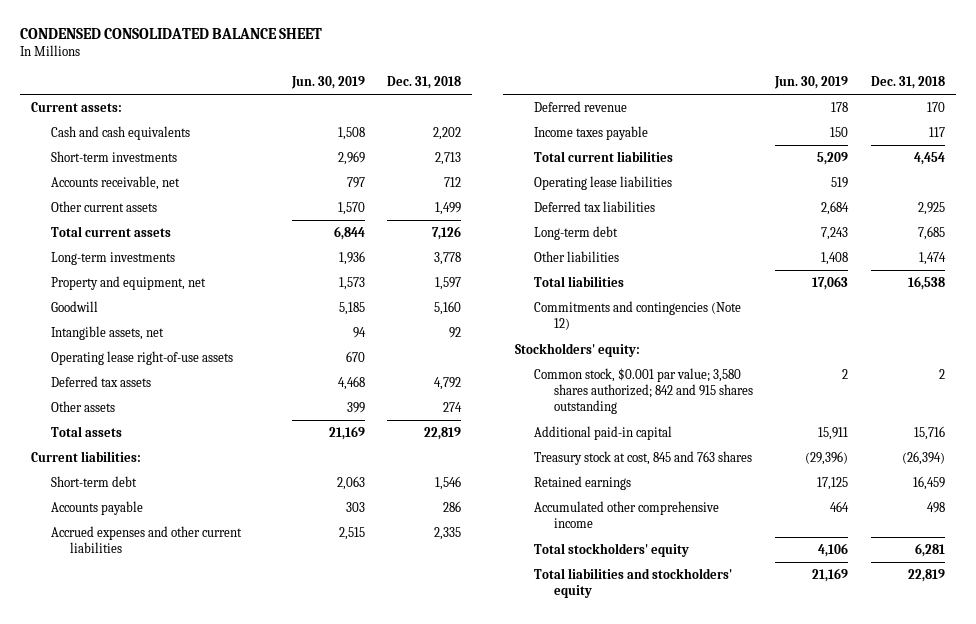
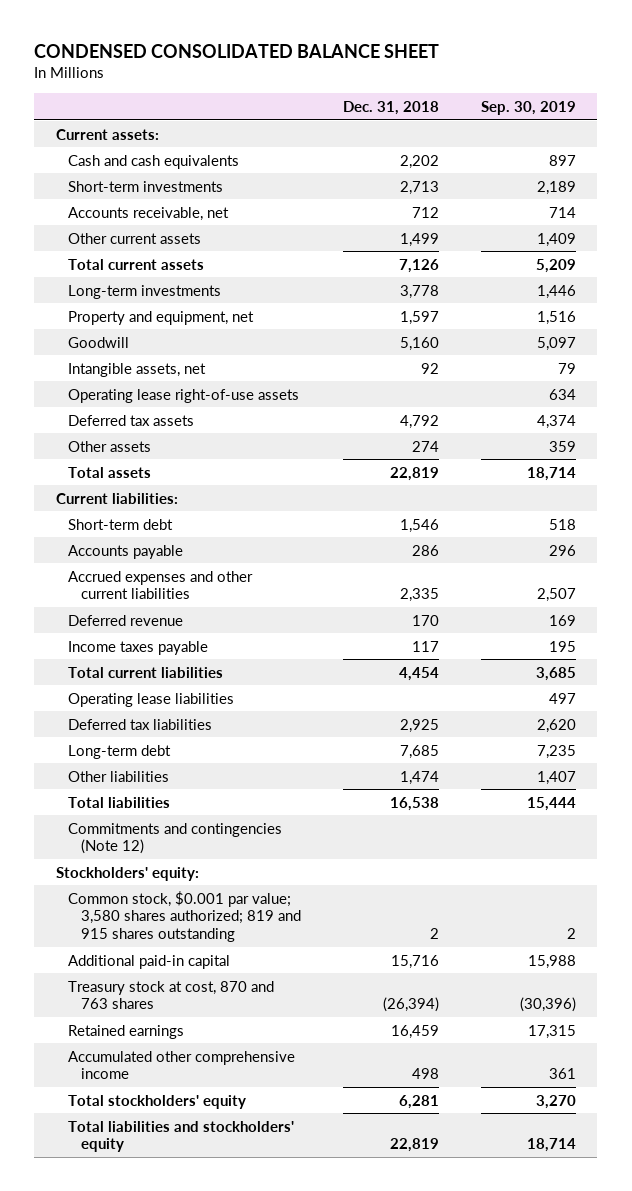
- | Jun. 30, 2019 | Dec. 31, 2018
+ | Dec. 31, 2018 | Sep. 30, 2019
- Common stock, $0.001 par value; 3,580 shares authorized; 842 and 915 shares outstanding | 2 | 2
+ Common stock, $0.001 par value; 3,580 shares authorized; 819 and 915 shares outstanding | 2 | 2
- Treasury stock at cost, 845 and 763 shares | (29,396) | (26,394)
+ Treasury stock at cost, 870 and 763 shares | (26,394) | (30,396)

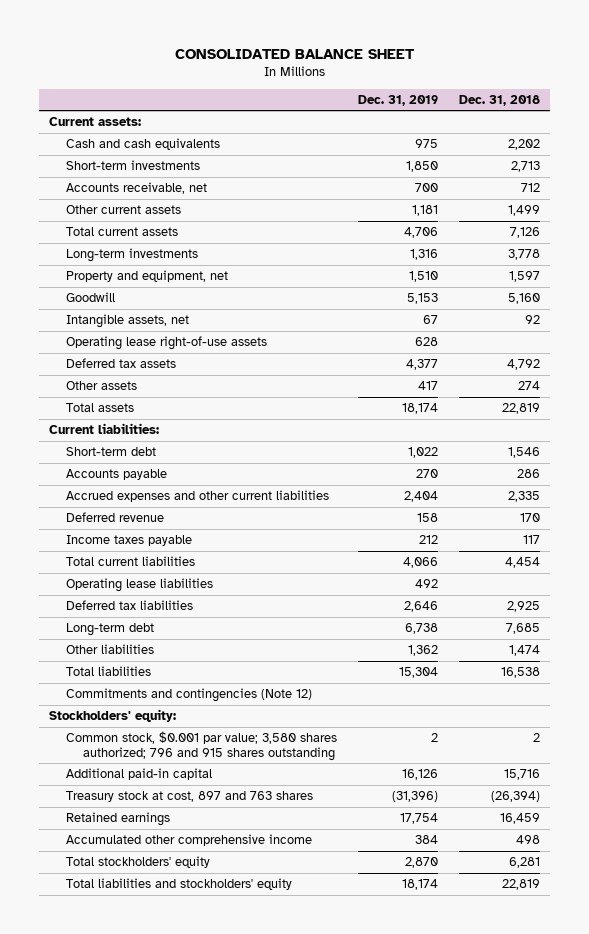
- CONDENSED CONSOLIDATED BALANCE SHEET
+ CONSOLIDATED BALANCE SHEET
- | Dec. 31, 2018 | Sep. 30, 2019
+ | Dec. 31, 2019 | Dec. 31, 2018
- Common stock, $0.001 par value; 3,580 shares authorized; 819 and 915 shares outstanding | 2 | 2
+ Common stock, $0.001 par value; 3,580 shares authorized; 796 and 915 shares outstanding | 2 | 2
- Treasury stock at cost, 870 and 763 shares | (26,394) | (30,396)
+ Treasury stock at cost, 897 and 763 shares | (31,396) | (26,394)

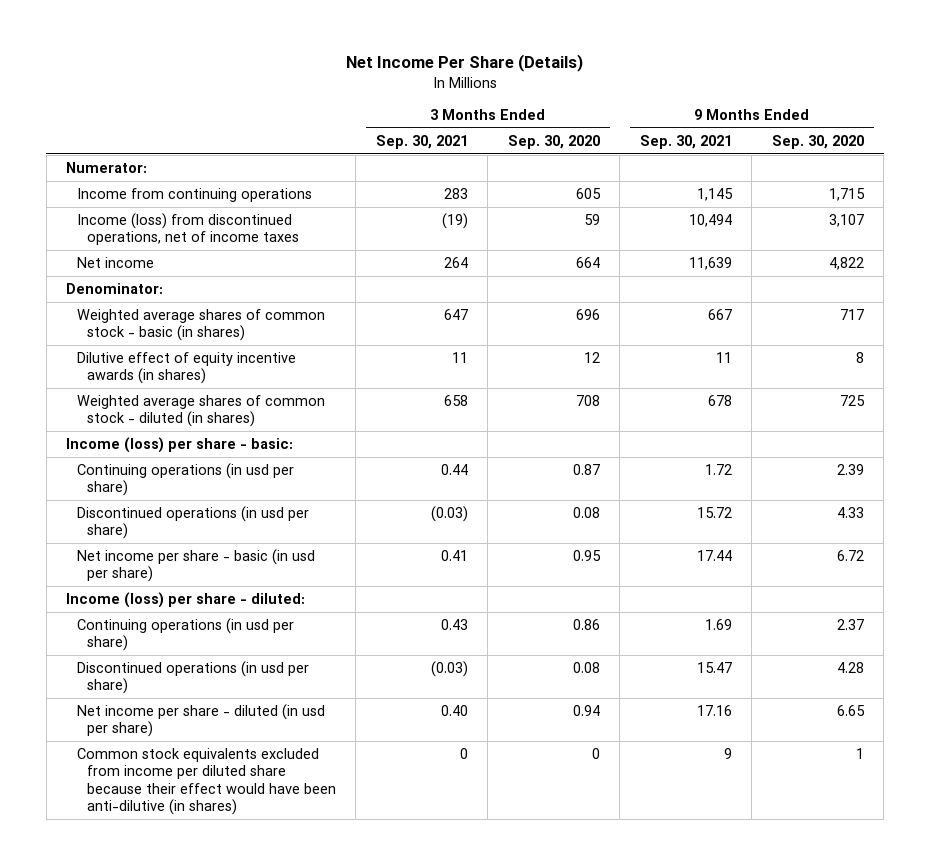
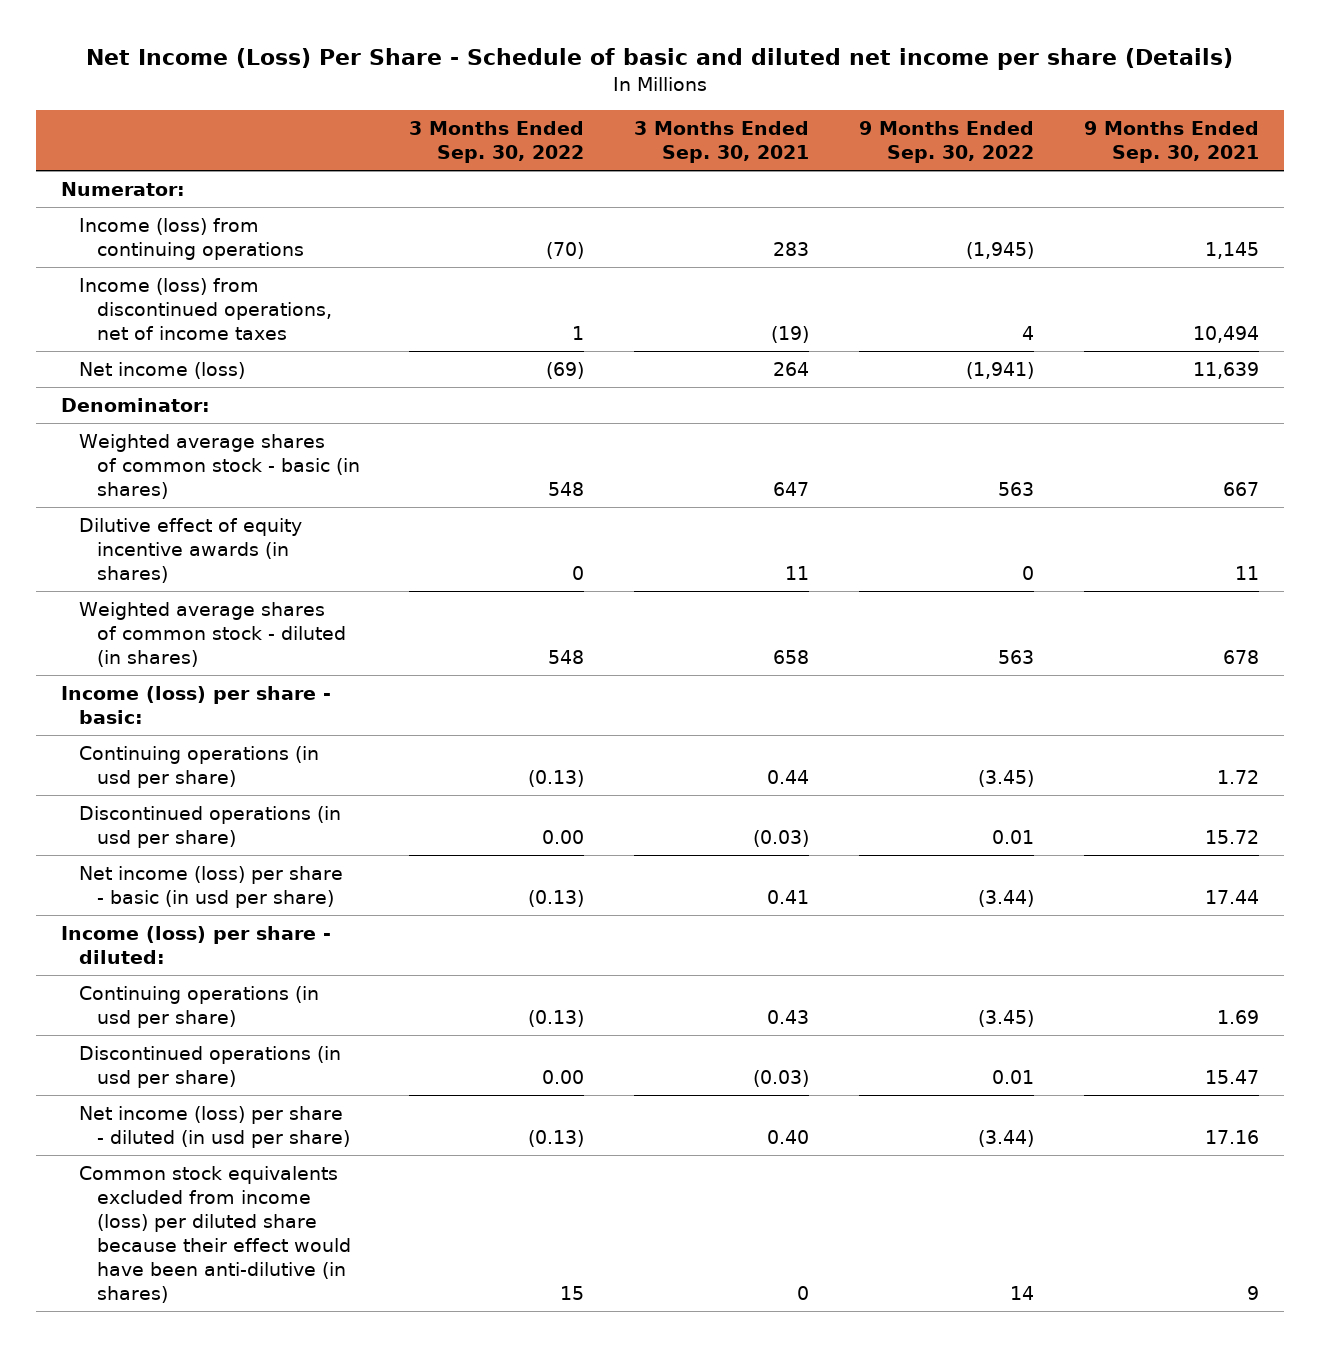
- Net Income Per Share (Details)
+ Net Income (Loss) Per Share - Schedule of basic and diluted net income per share (Details)
- | 3 Months Ended Sep. 30, 2021 | 3 Months Ended Sep. 30, 2020 | 9 Months Ended Sep. 30, 2021 | 9 Months Ended Sep. 30, 2020
+ | 3 Months Ended Sep. 30, 2022 | 3 Months Ended Sep. 30, 2021 | 9 Months Ended Sep. 30, 2022 | 9 Months Ended Sep. 30, 2021
- Income from continuing operations | 283 | 605 | 1,145 | 1,715
+ Income (loss) from continuing operations | (70) | 283 | (1,945) | 1,145
- Net income | 264 | 664 | 11,639 | 4,822
+ Net income (loss) | (69) | 264 | (1,941) | 11,639
- Net income per share - basic (in usd per share) | 0.41 | 0.95 | 17.44 | 6.72
+ Net income (loss) per share - basic (in usd per share) | (0.13) | 0.41 | (3.44) | 17.44
- Net income per share - diluted (in usd per share) | 0.40 | 0.94 | 17.16 | 6.65
- Common stock equivalents excluded from income per diluted share because their effect would have been anti-dilutive (in shares) | 0 | 0 | 9 | 1
+ Net income (loss) per share - diluted (in usd per share) | (0.13) | 0.40 | (3.44) | 17.16
+ Common stock equivalents excluded from income (loss) per diluted share because their effect would have been anti-dilutive (in shares) | 15 | 0 | 14 | 9

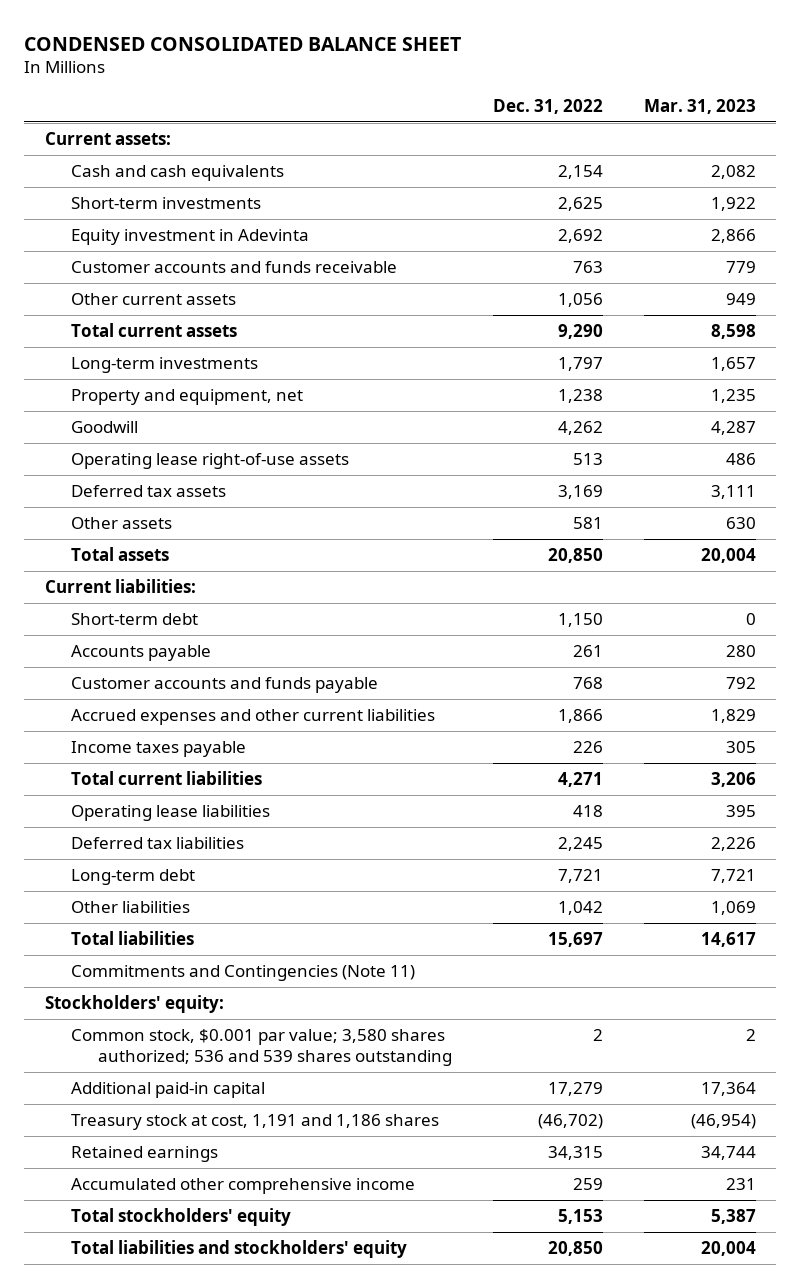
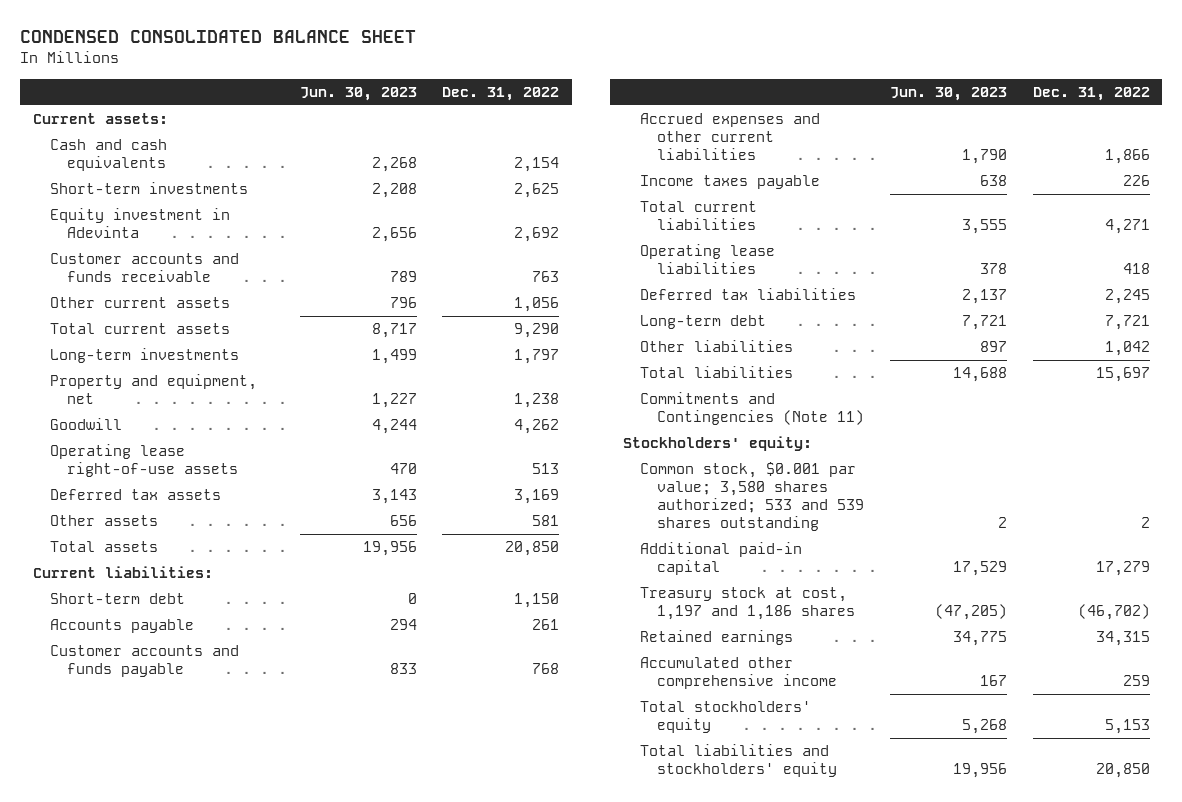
- | Dec. 31, 2022 | Mar. 31, 2023
+ | Jun. 30, 2023 | Dec. 31, 2022
- Common stock, $0.001 par value; 3,580 shares authorized; 536 and 539 shares outstanding | 2 | 2
+ Common stock, $0.001 par value; 3,580 shares authorized; 533 and 539 shares outstanding | 2 | 2
- Treasury stock at cost, 1,191 and 1,186 shares | (46,702) | (46,954)
+ Treasury stock at cost, 1,197 and 1,186 shares | (47,205) | (46,702)

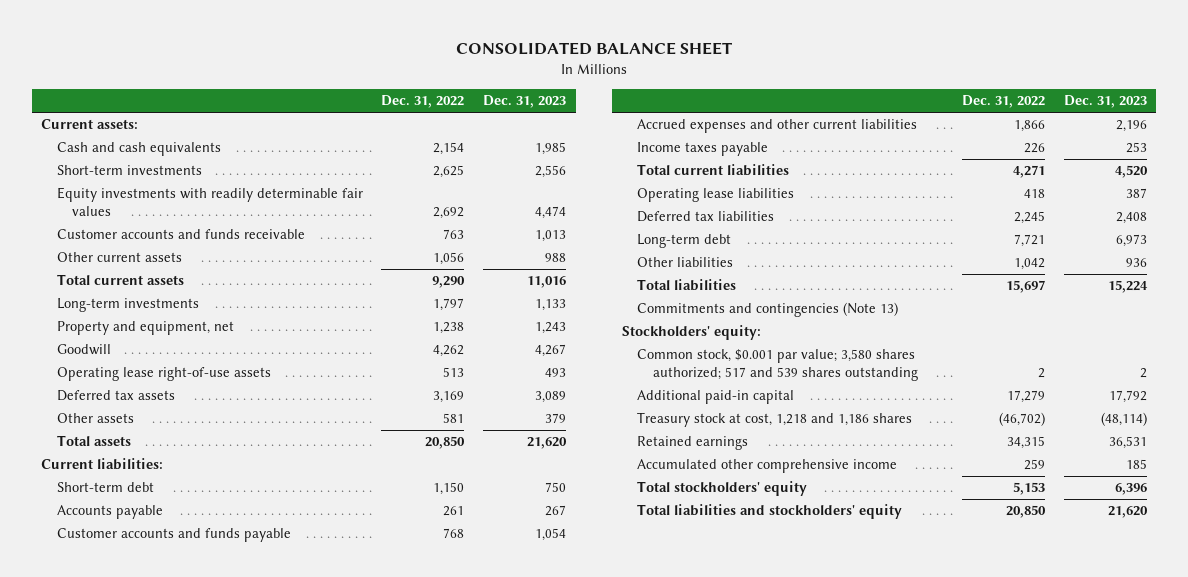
- CONDENSED CONSOLIDATED BALANCE SHEET
+ CONSOLIDATED BALANCE SHEET
- | Jun. 30, 2023 | Dec. 31, 2022
+ | Dec. 31, 2022 | Dec. 31, 2023
- Equity investment in Adevinta | 2,656 | 2,692
+ Equity investments with readily determinable fair values | 2,692 | 4,474
- Commitments and Contingencies (Note 11)
+ Commitments and contingencies (Note 13)
- Common stock, $0.001 par value; 3,580 shares authorized; 533 and 539 shares outstanding | 2 | 2
+ Common stock, $0.001 par value; 3,580 shares authorized; 517 and 539 shares outstanding | 2 | 2
- Treasury stock at cost, 1,197 and 1,186 shares | (47,205) | (46,702)
+ Treasury stock at cost, 1,218 and 1,186 shares | (46,702) | (48,114)

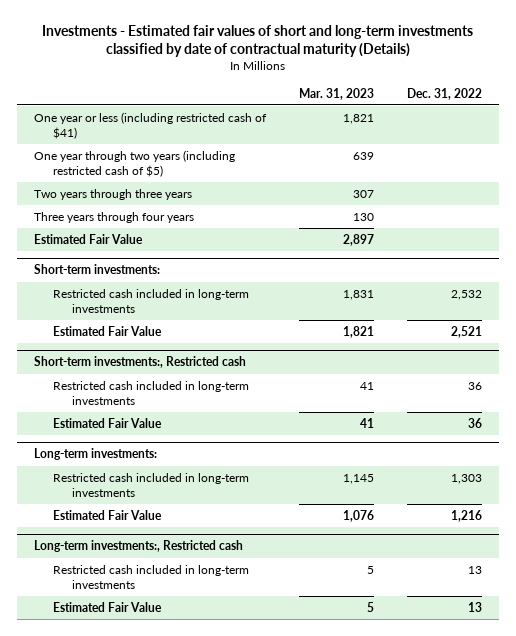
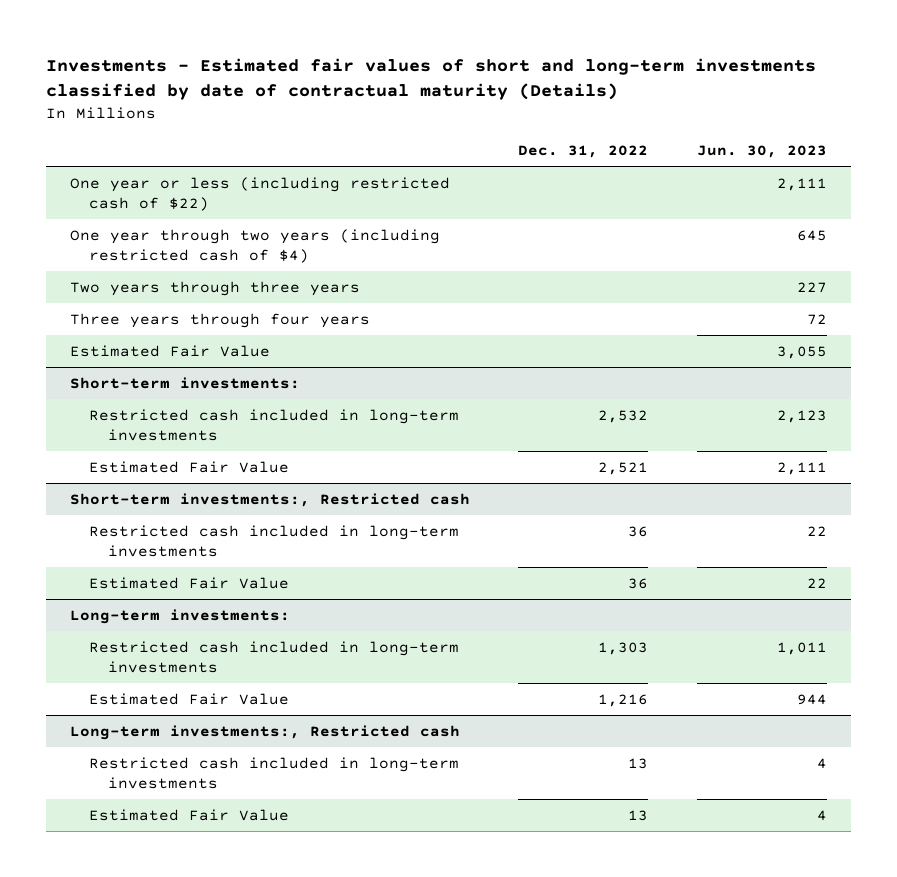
- | Mar. 31, 2023 | Dec. 31, 2022
+ | Dec. 31, 2022 | Jun. 30, 2023
- One year or less (including restricted cash of $41) | 1,821 |
- One year through two years (including restricted cash of $5) | 639 |
+ One year or less (including restricted cash of $22) | | 2,111
+ One year through two years (including restricted cash of $4) | | 645

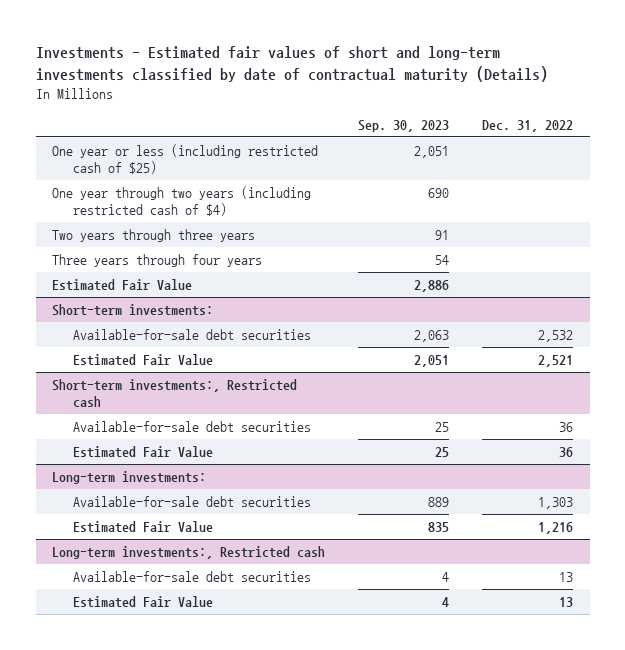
- | Dec. 31, 2022 | Jun. 30, 2023
+ | Sep. 30, 2023 | Dec. 31, 2022
- One year or less (including restricted cash of $22) | | 2,111
+ One year or less (including restricted cash of $25) | 2,051 |
@ Short-term investments:
- Restricted cash included in long-term investments | 2,532 | 2,123
+ Available-for-sale debt securities | 2,063 | 2,532
@ Short-term investments:, Restricted cash
- Restricted cash included in long-term investments | 36 | 22
+ Available-for-sale debt securities | 25 | 36
@ Long-term investments:
- Restricted cash included in long-term investments | 1,303 | 1,011
+ Available-for-sale debt securities | 889 | 1,303
@ Long-term investments:, Restricted cash
- Restricted cash included in long-term investments | 13 | 4
+ Available-for-sale debt securities | 4 | 13

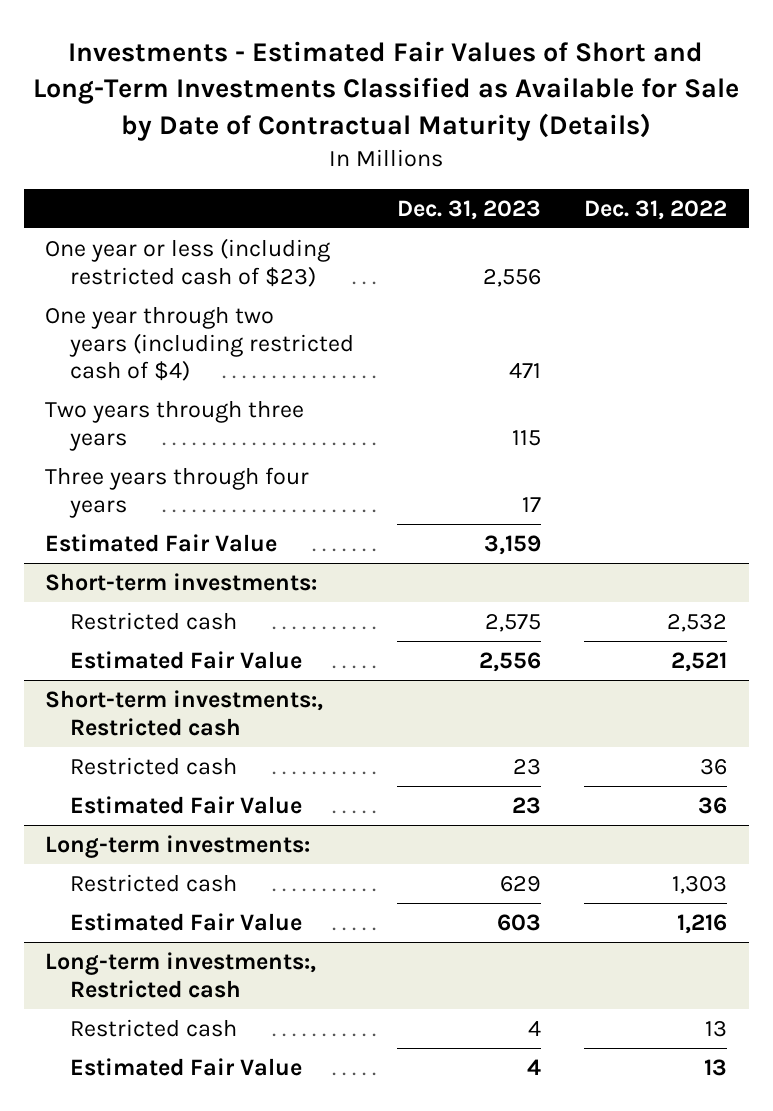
- Investments - Estimated fair values of short and long-term investments classified by date of contractual maturity (Details)
+ Investments - Estimated Fair Values of Short and Long-Term Investments Classified as Available for Sale by Date of Contractual Maturity (Details)
- | Sep. 30, 2023 | Dec. 31, 2022
+ | Dec. 31, 2023 | Dec. 31, 2022
- One year or less (including restricted cash of $25) | 2,051 |
+ One year or less (including restricted cash of $23) | 2,556 |
@ Short-term investments:
- Available-for-sale debt securities | 2,063 | 2,532
+ Restricted cash | 2,575 | 2,532
@ Short-term investments:, Restricted cash
- Available-for-sale debt securities | 25 | 36
+ Restricted cash | 23 | 36
@ Long-term investments:
- Available-for-sale debt securities | 889 | 1,303
+ Restricted cash | 629 | 1,303
@ Long-term investments:, Restricted cash
- Available-for-sale debt securities | 4 | 13
+ Restricted cash | 4 | 13

